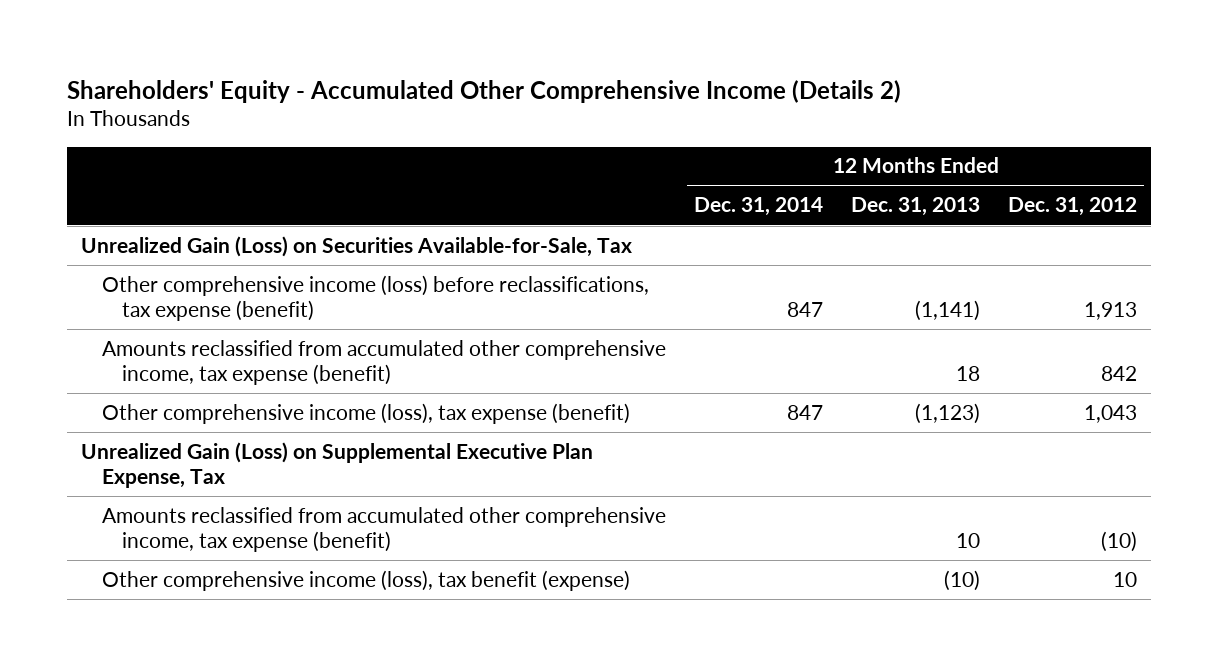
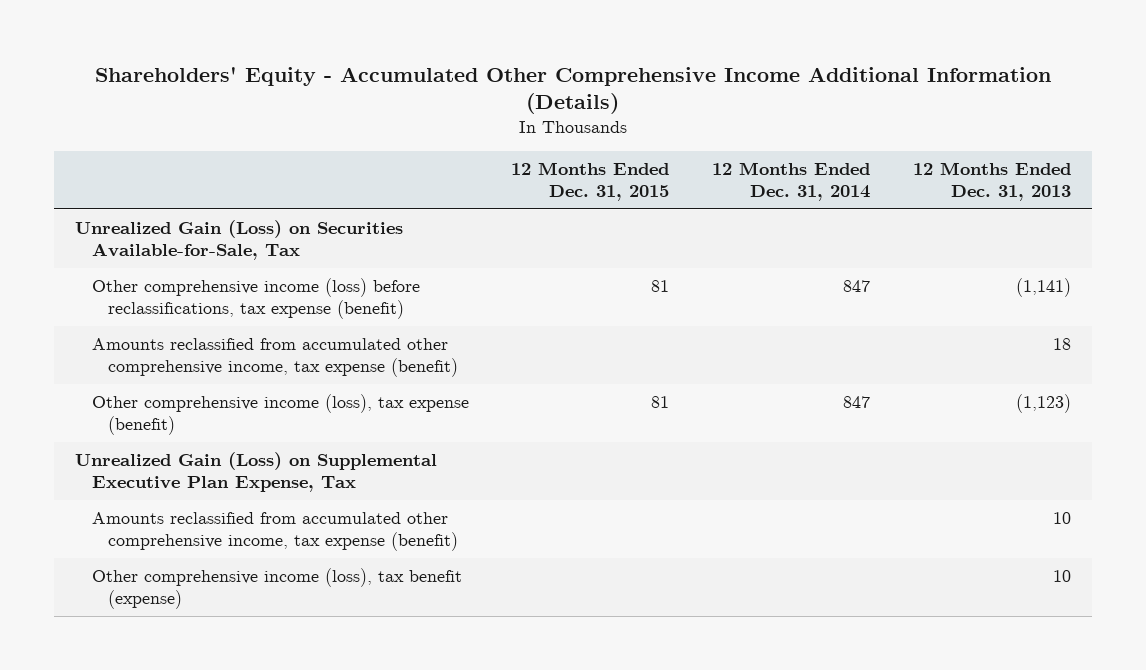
- Shareholders' Equity - Accumulated Other Comprehensive Income (Details 2)
+ Shareholders' Equity - Accumulated Other Comprehensive Income Additional Information (Details)
- | 12 Months Ended Dec. 31, 2014 | 12 Months Ended Dec. 31, 2013 | 12 Months Ended Dec. 31, 2012
+ | 12 Months Ended Dec. 31, 2015 | 12 Months Ended Dec. 31, 2014 | 12 Months Ended Dec. 31, 2013
- Other comprehensive income (loss), tax benefit (expense) | | (10) | 10
+ Other comprehensive income (loss), tax benefit (expense) | | | 10

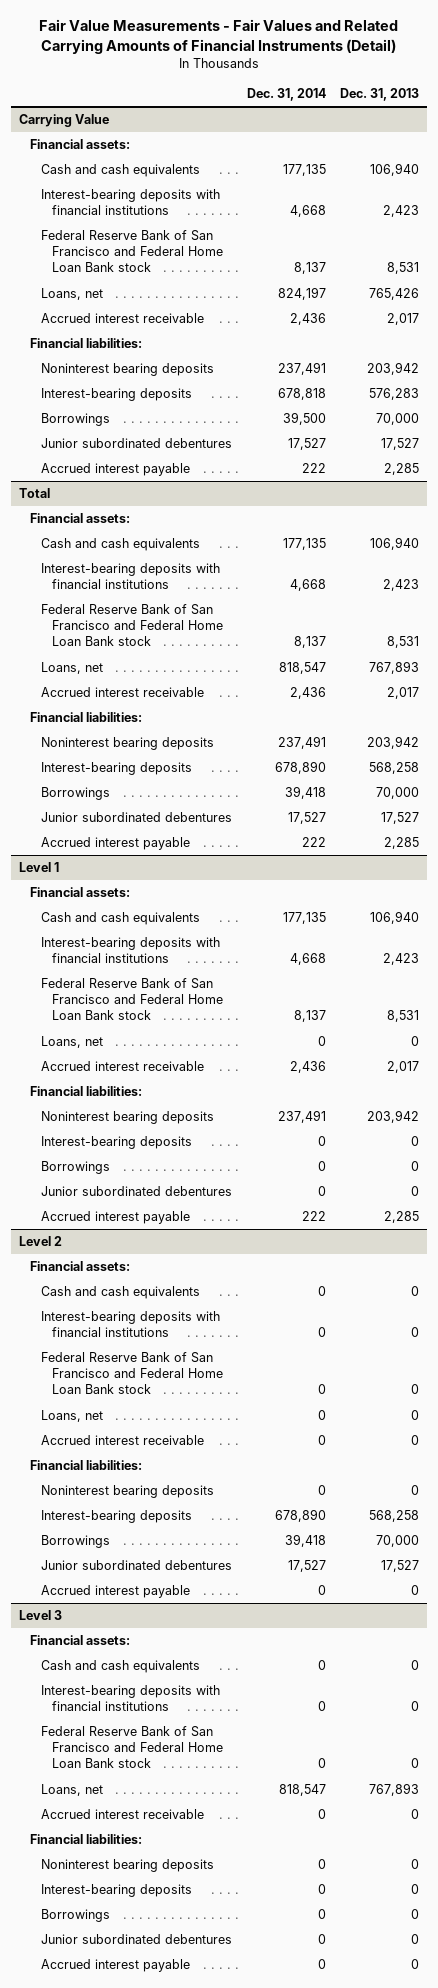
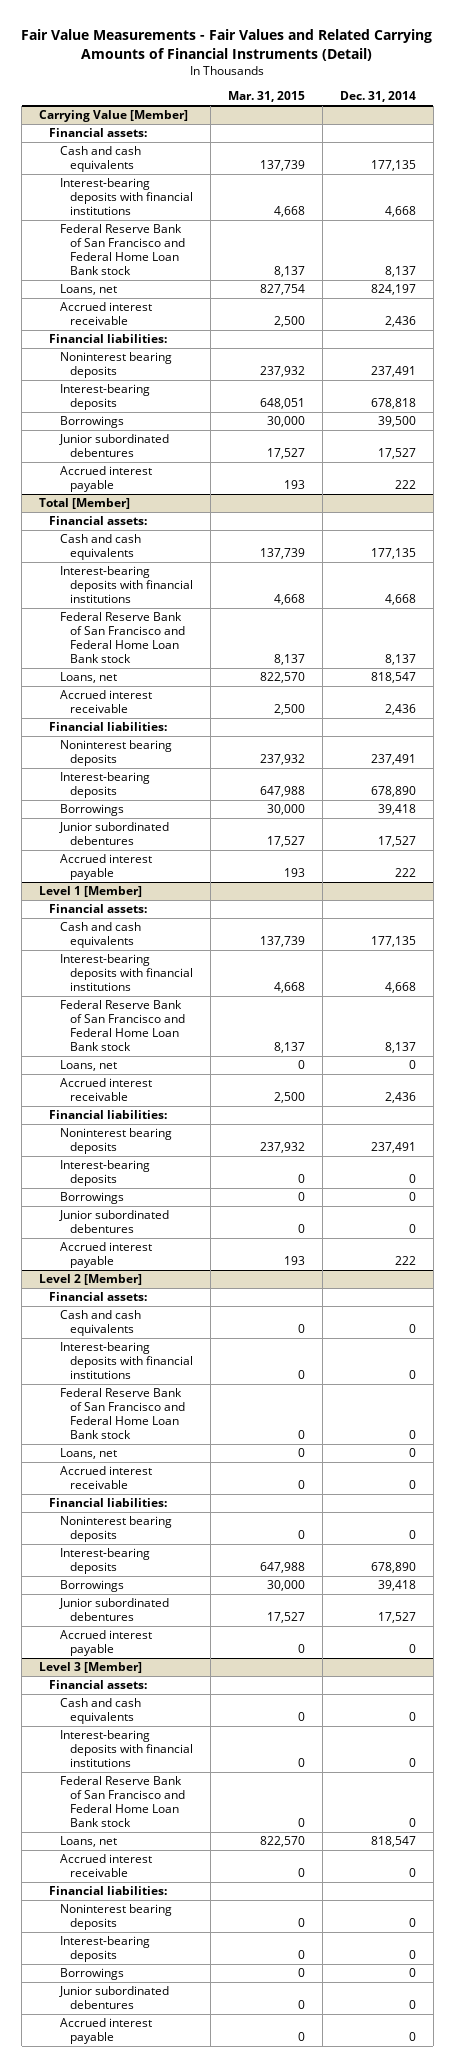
- | Dec. 31, 2014 | Dec. 31, 2013
+ | Mar. 31, 2015 | Dec. 31, 2014
- Carrying Value
+ Carrying Value [Member]
- Total
+ Total [Member]
- Level 1
+ Level 1 [Member]
- Level 2
+ Level 2 [Member]
- Level 3
+ Level 3 [Member]

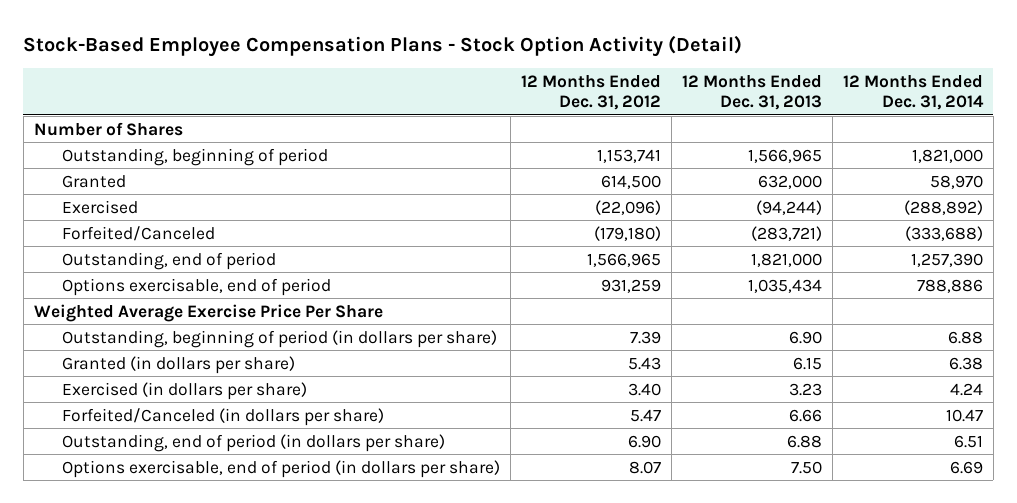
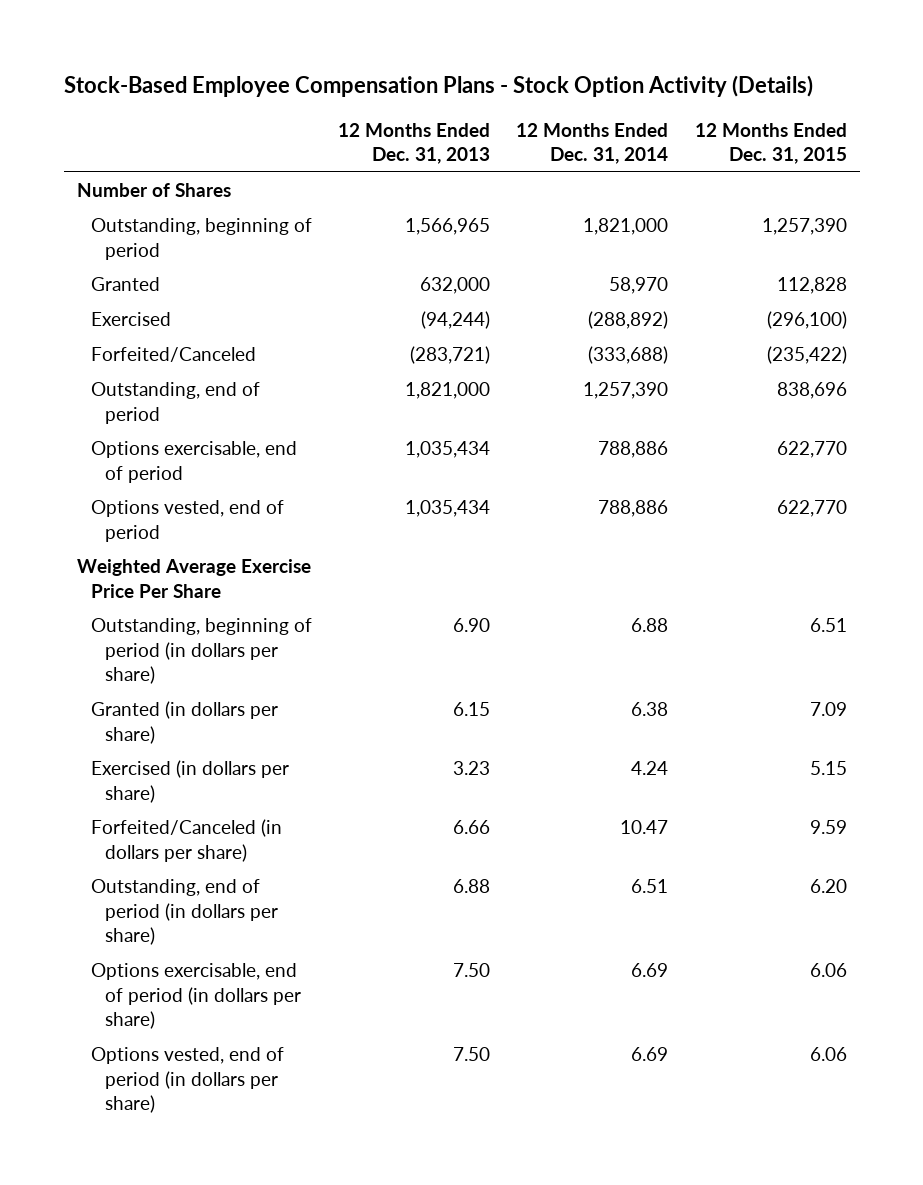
- Stock-Based Employee Compensation Plans - Stock Option Activity (Detail)
+ Stock-Based Employee Compensation Plans - Stock Option Activity (Details)
- | 12 Months Ended Dec. 31, 2012 | 12 Months Ended Dec. 31, 2013 | 12 Months Ended Dec. 31, 2014
+ | 12 Months Ended Dec. 31, 2013 | 12 Months Ended Dec. 31, 2014 | 12 Months Ended Dec. 31, 2015
+ Options vested, end of period | 1,035,434 | 788,886 | 622,770
+ Options vested, end of period (in dollars per share) | 7.50 | 6.69 | 6.06

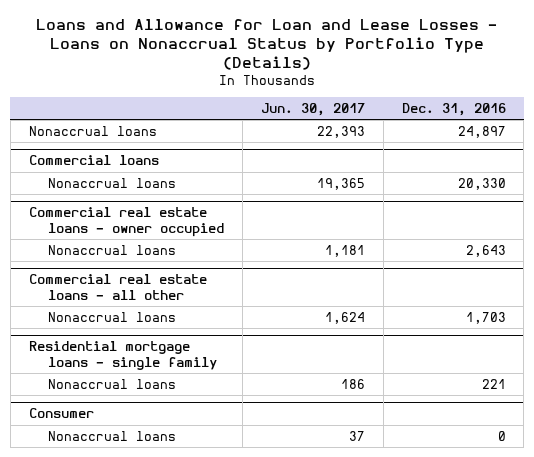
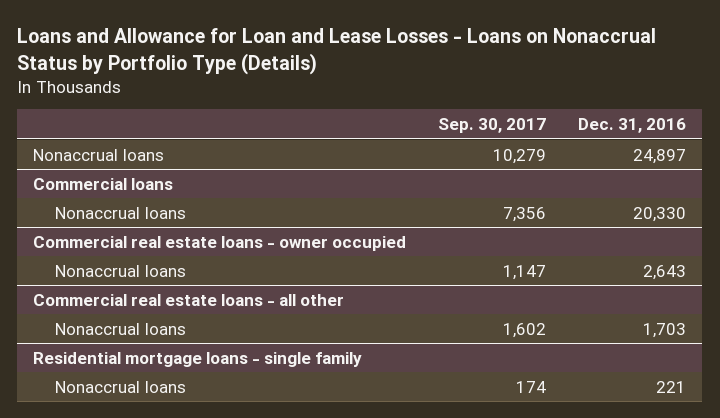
- | Jun. 30, 2017 | Dec. 31, 2016
+ | Sep. 30, 2017 | Dec. 31, 2016
- Consumer
- Nonaccrual loans | 37 | 0

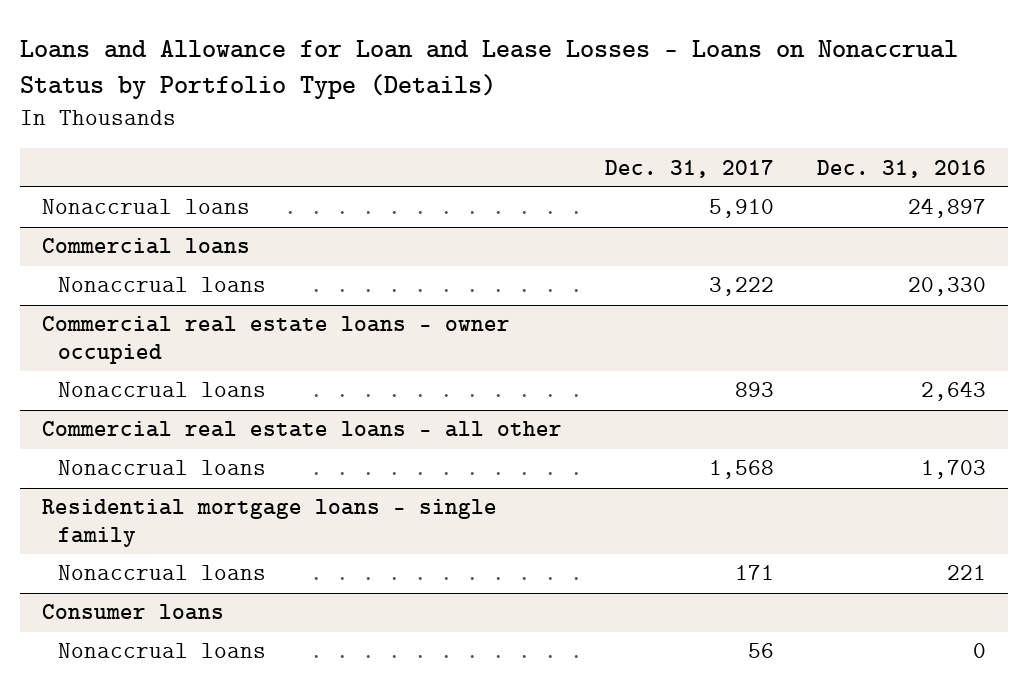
- | Sep. 30, 2017 | Dec. 31, 2016
+ | Dec. 31, 2017 | Dec. 31, 2016
+ Consumer loans
+ Nonaccrual loans | 56 | 0

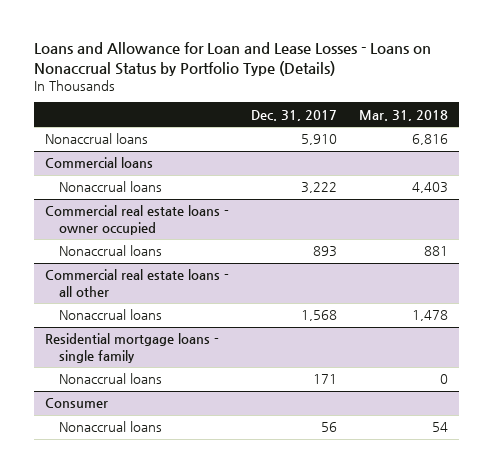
- | Dec. 31, 2017 | Dec. 31, 2016
+ | Dec. 31, 2017 | Mar. 31, 2018
- Consumer loans
+ Consumer

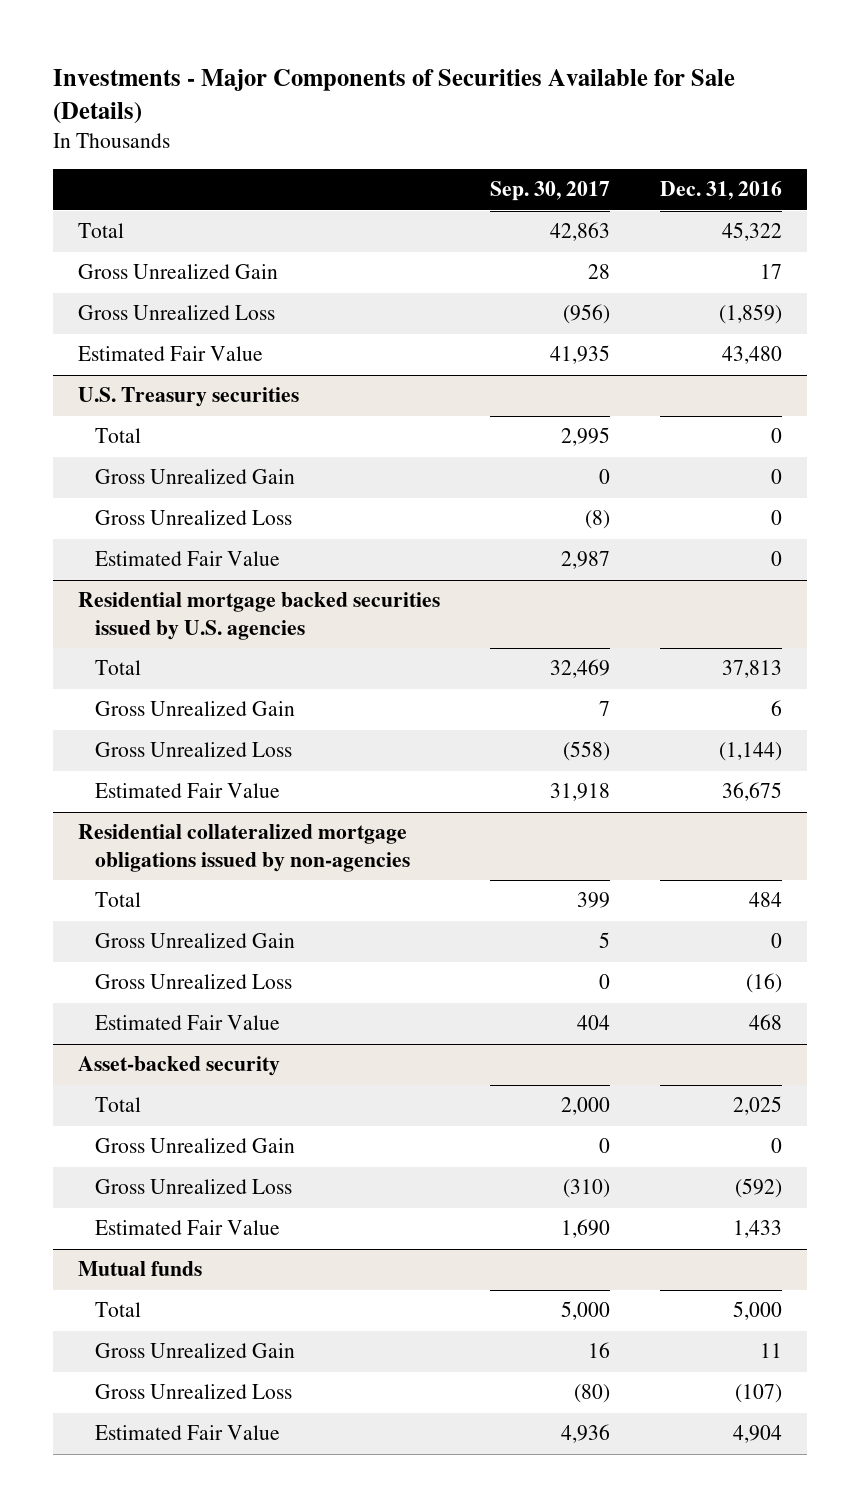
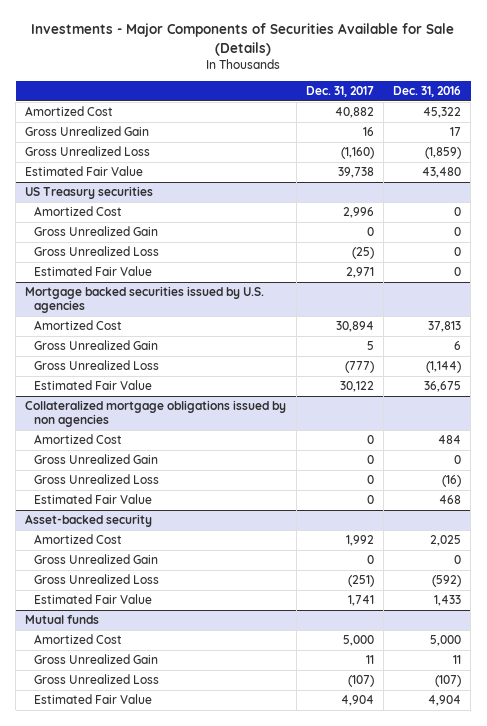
- | Sep. 30, 2017 | Dec. 31, 2016
+ | Dec. 31, 2017 | Dec. 31, 2016
- Total | 42,863 | 45,322
+ Amortized Cost | 40,882 | 45,322
- U.S. Treasury securities
- Total | 2,995 | 0
+ US Treasury securities
+ Amortized Cost | 2,996 | 0
- Residential mortgage backed securities issued by U.S. agencies
- Total | 32,469 | 37,813
+ Mortgage backed securities issued by U.S. agencies
+ Amortized Cost | 30,894 | 37,813
- Residential collateralized mortgage obligations issued by non-agencies
- Total | 399 | 484
+ Collateralized mortgage obligations issued by non agencies
+ Amortized Cost | 0 | 484
@ Asset-backed security
- Total | 2,000 | 2,025
+ Amortized Cost | 1,992 | 2,025
@ Mutual funds
- Total | 5,000 | 5,000
+ Amortized Cost | 5,000 | 5,000

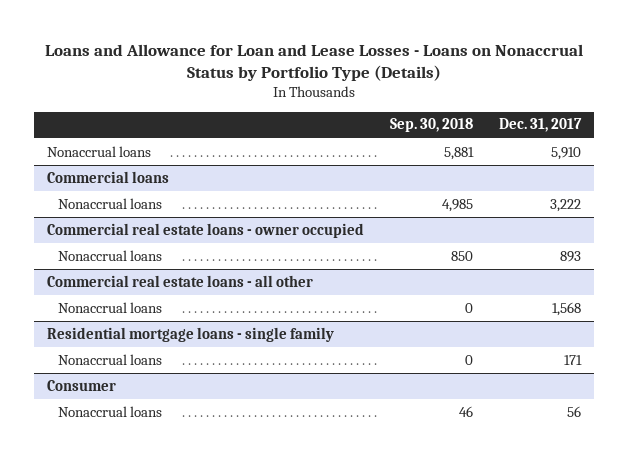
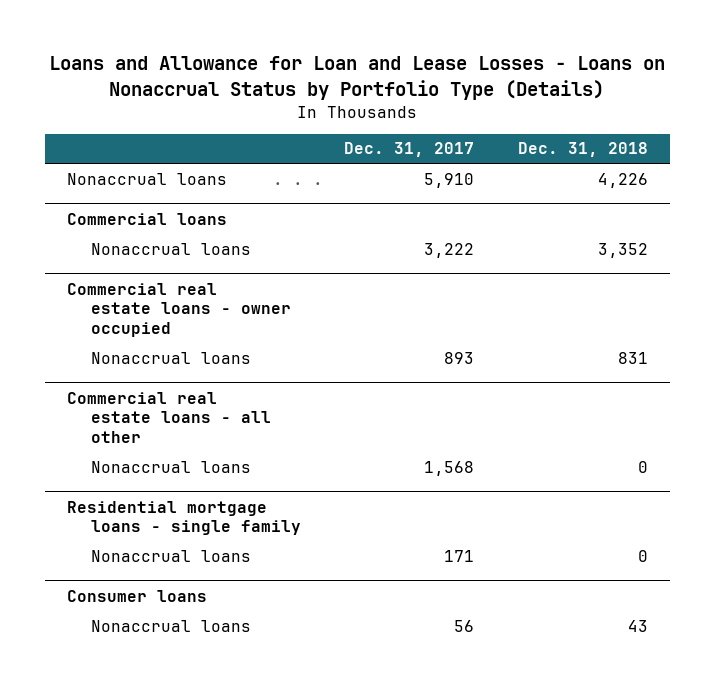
- | Sep. 30, 2018 | Dec. 31, 2017
+ | Dec. 31, 2017 | Dec. 31, 2018
- Consumer
+ Consumer loans

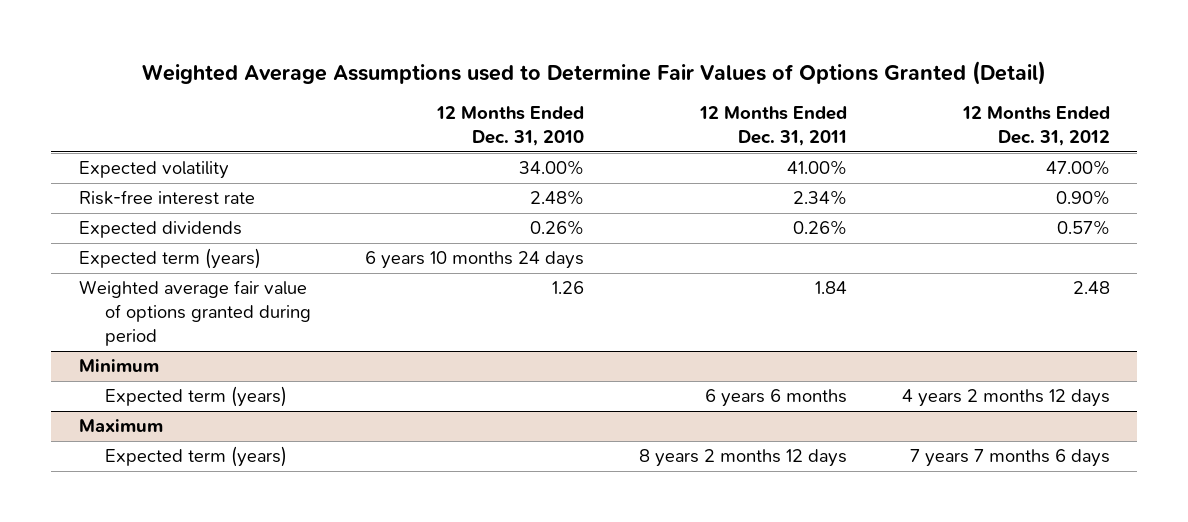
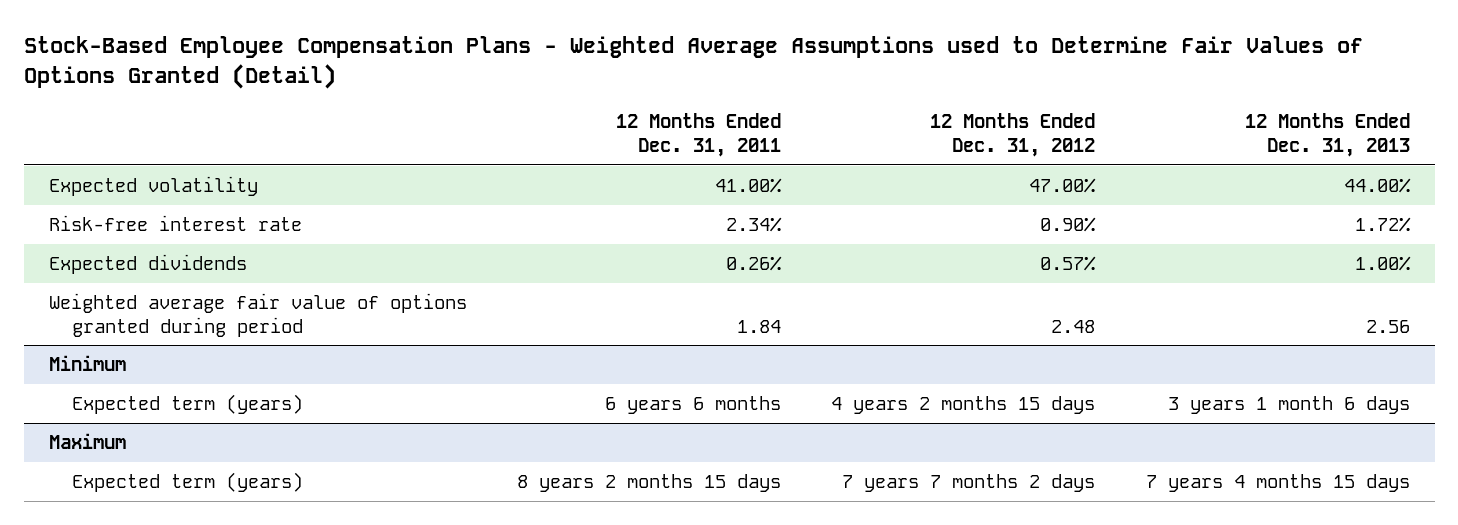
- Weighted Average Assumptions used to Determine Fair Values of Options Granted (Detail)
+ Stock-Based Employee Compensation Plans - Weighted Average Assumptions used to Determine Fair Values of Options Granted (Detail)
- | 12 Months Ended Dec. 31, 2010 | 12 Months Ended Dec. 31, 2011 | 12 Months Ended Dec. 31, 2012
+ | 12 Months Ended Dec. 31, 2011 | 12 Months Ended Dec. 31, 2012 | 12 Months Ended Dec. 31, 2013
- Expected term (years) | 6 years 10 months 24 days | |
@ Minimum
- Expected term (years) | | 6 years 6 months | 4 years 2 months 12 days
+ Expected term (years) | 6 years 6 months | 4 years 2 months 15 days | 3 years 1 month 6 days
@ Maximum
- Expected term (years) | | 8 years 2 months 12 days | 7 years 7 months 6 days
+ Expected term (years) | 8 years 2 months 15 days | 7 years 7 months 2 days | 7 years 4 months 15 days

